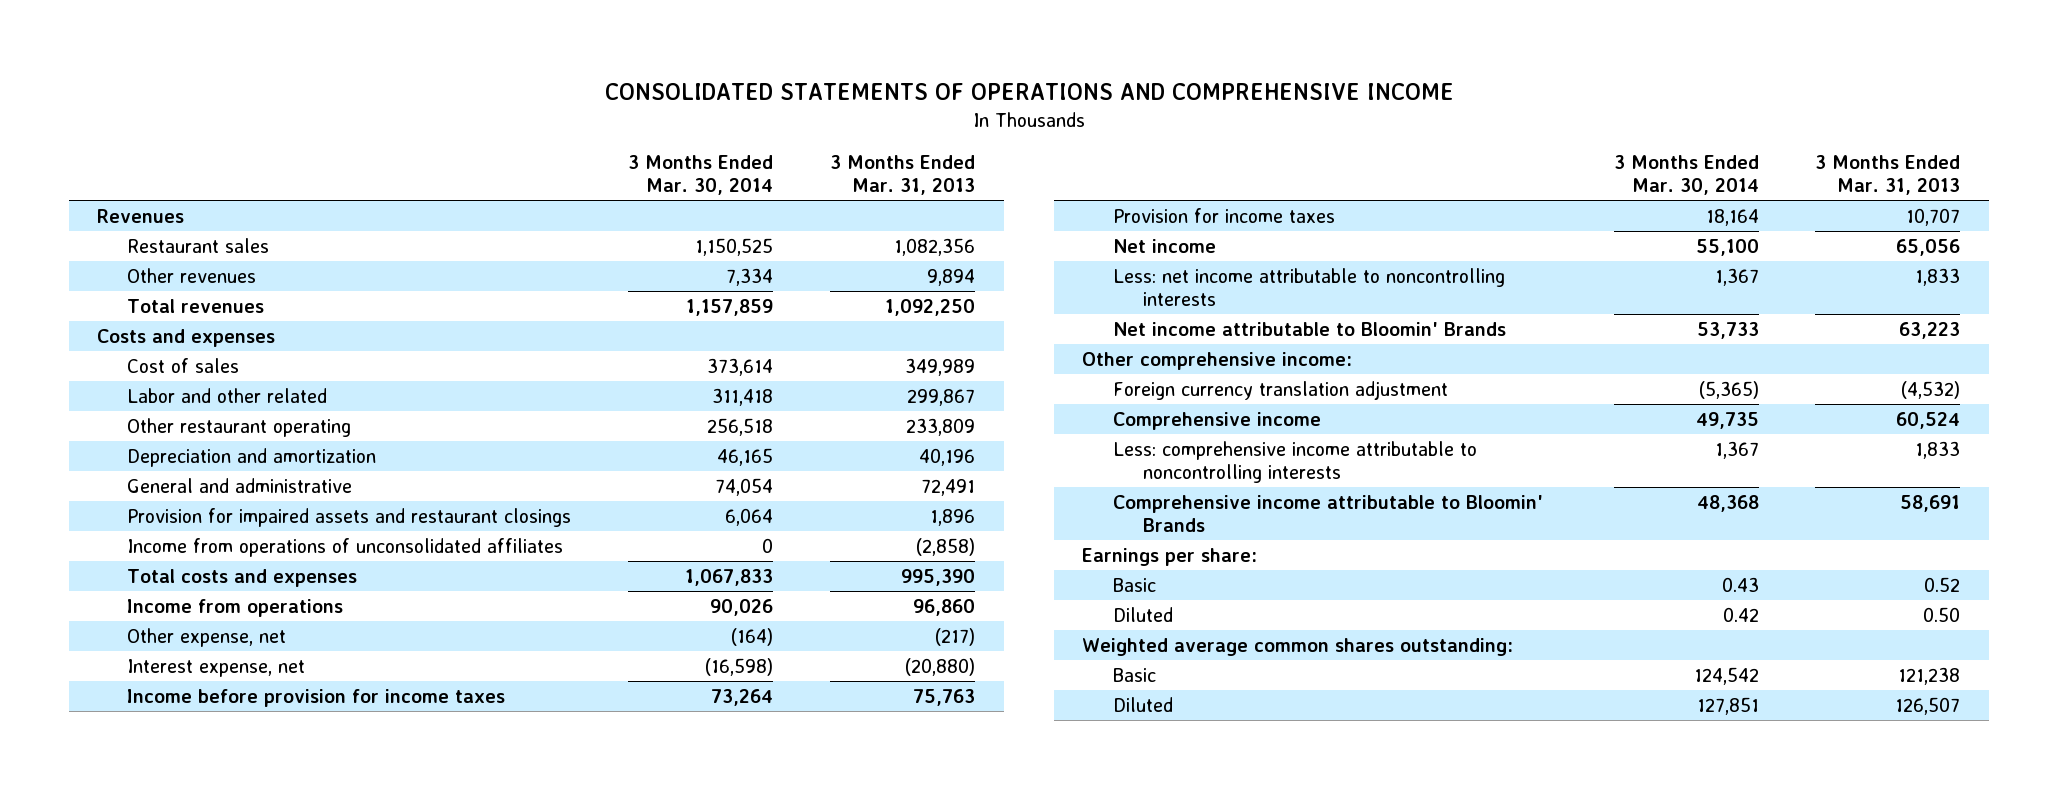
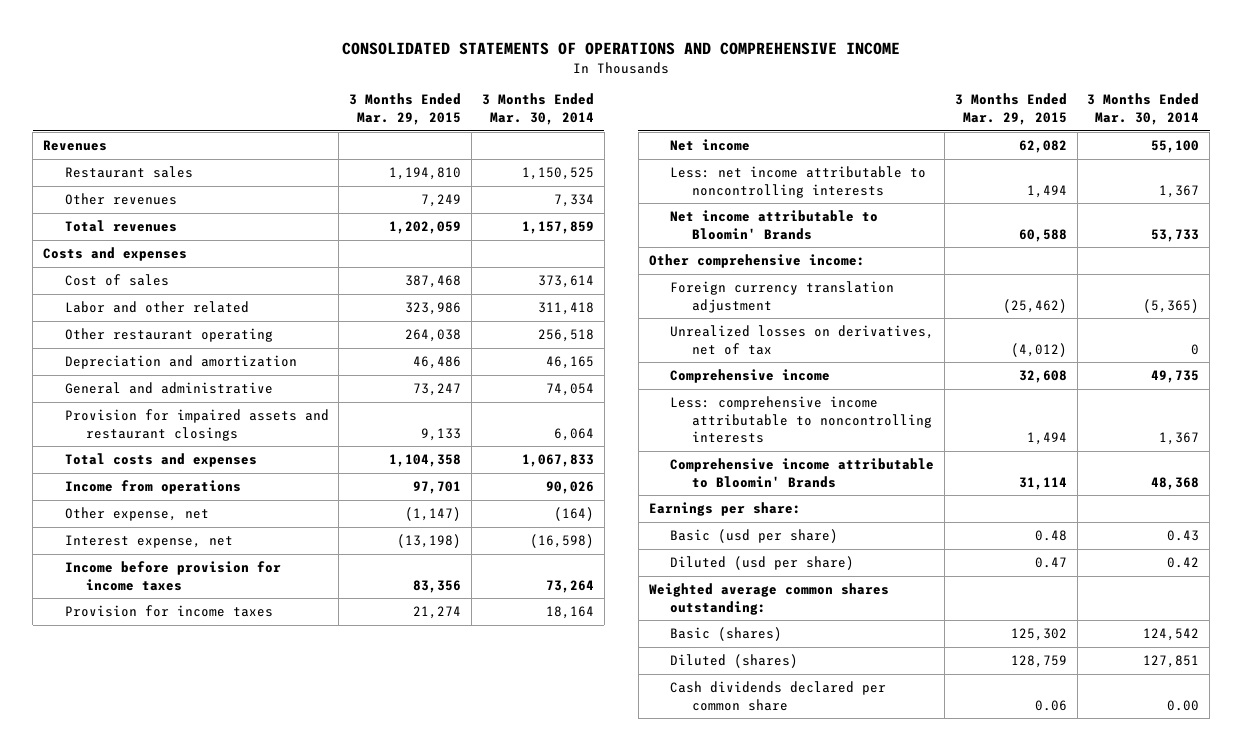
- | 3 Months Ended Mar. 30, 2014 | 3 Months Ended Mar. 31, 2013
+ | 3 Months Ended Mar. 29, 2015 | 3 Months Ended Mar. 30, 2014
- Income from operations of unconsolidated affiliates | 0 | (2,858)
+ Unrealized losses on derivatives, net of tax | (4,012) | 0
- Basic | 0.43 | 0.52
- Diluted | 0.42 | 0.50
+ Basic (usd per share) | 0.48 | 0.43
+ Diluted (usd per share) | 0.47 | 0.42
- Basic | 124,542 | 121,238
- Diluted | 127,851 | 126,507
+ Basic (shares) | 125,302 | 124,542
+ Diluted (shares) | 128,759 | 127,851
+ Cash dividends declared per common share | 0.06 | 0.00

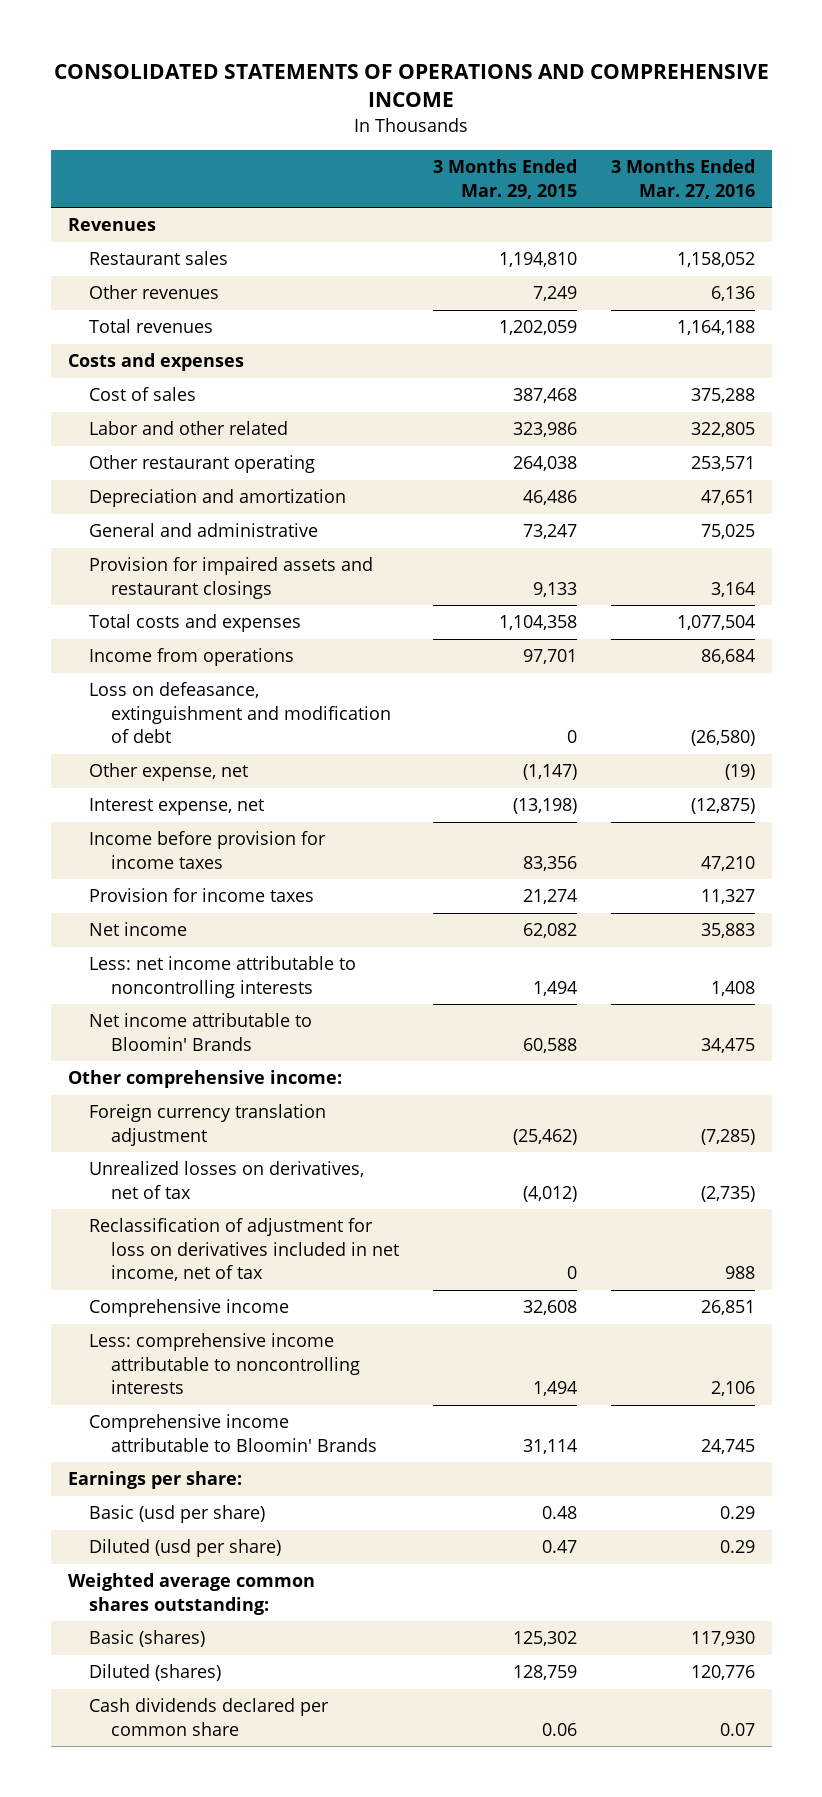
- | 3 Months Ended Mar. 29, 2015 | 3 Months Ended Mar. 30, 2014
+ | 3 Months Ended Mar. 29, 2015 | 3 Months Ended Mar. 27, 2016
+ Loss on defeasance, extinguishment and modification of debt | 0 | (26,580)
+ Reclassification of adjustment for loss on derivatives included in net income, net of tax | 0 | 988

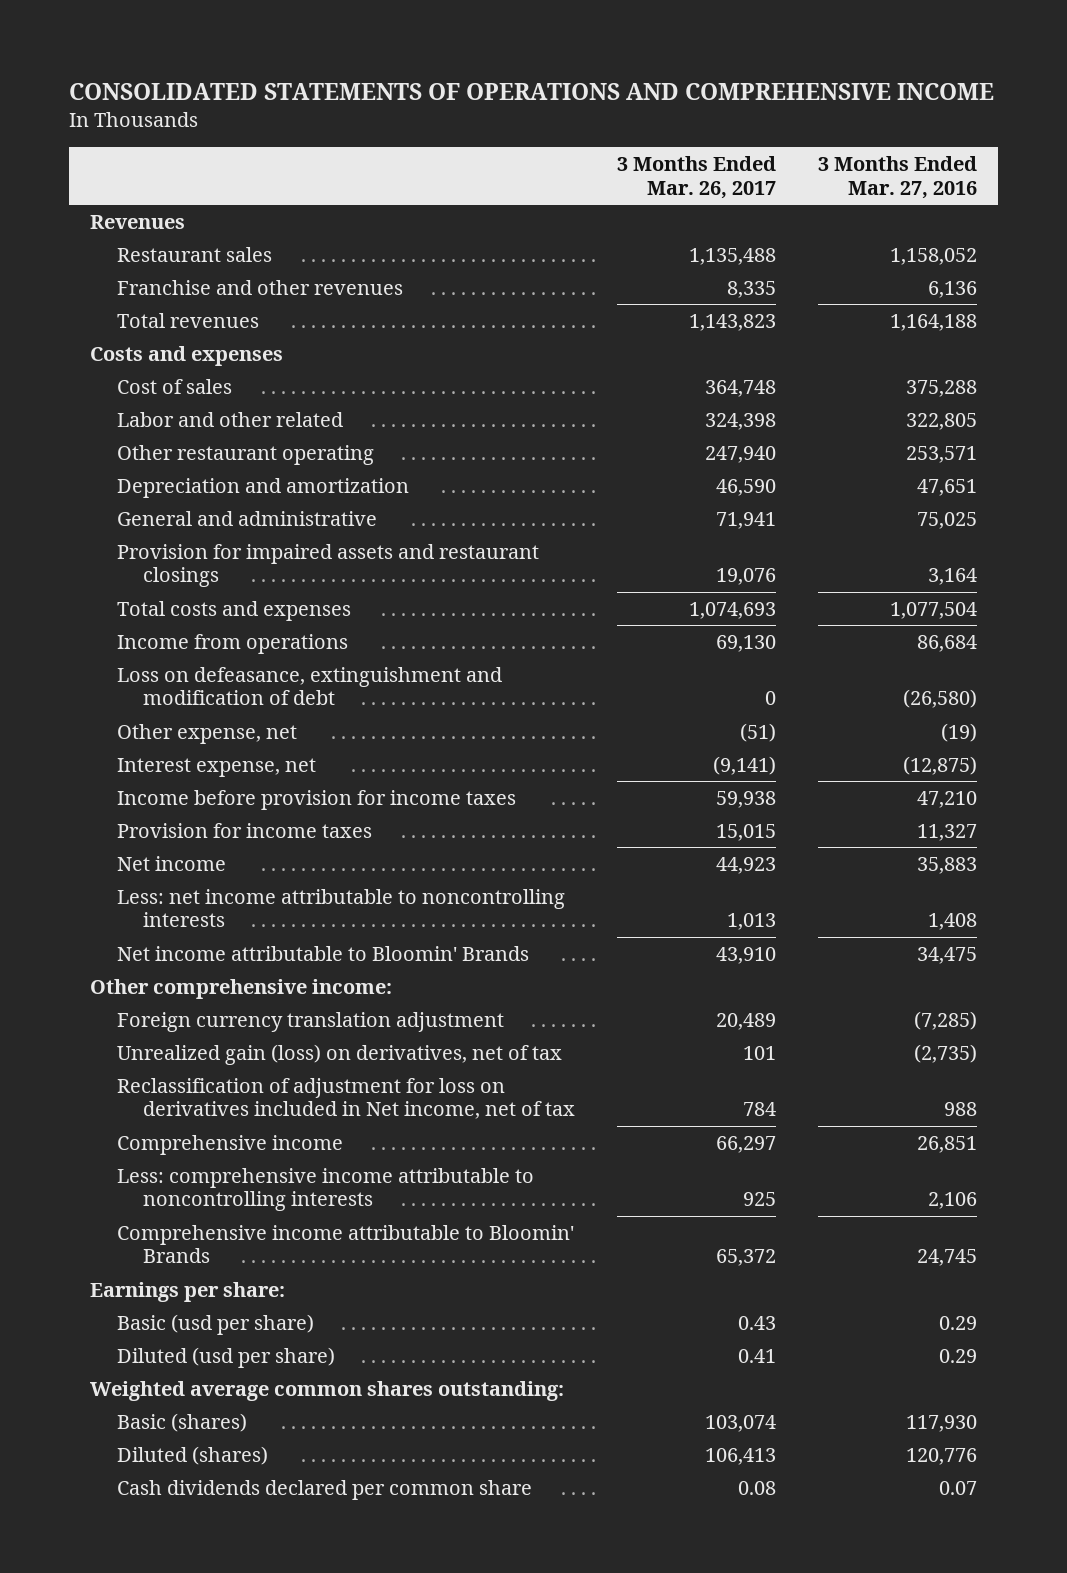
- | 3 Months Ended Mar. 29, 2015 | 3 Months Ended Mar. 27, 2016
+ | 3 Months Ended Mar. 26, 2017 | 3 Months Ended Mar. 27, 2016
- Other revenues | 7,249 | 6,136
+ Franchise and other revenues | 8,335 | 6,136
- Unrealized losses on derivatives, net of tax | (4,012) | (2,735)
- Reclassification of adjustment for loss on derivatives included in net income, net of tax | 0 | 988
+ Unrealized gain (loss) on derivatives, net of tax | 101 | (2,735)
+ Reclassification of adjustment for loss on derivatives included in Net income, net of tax | 784 | 988

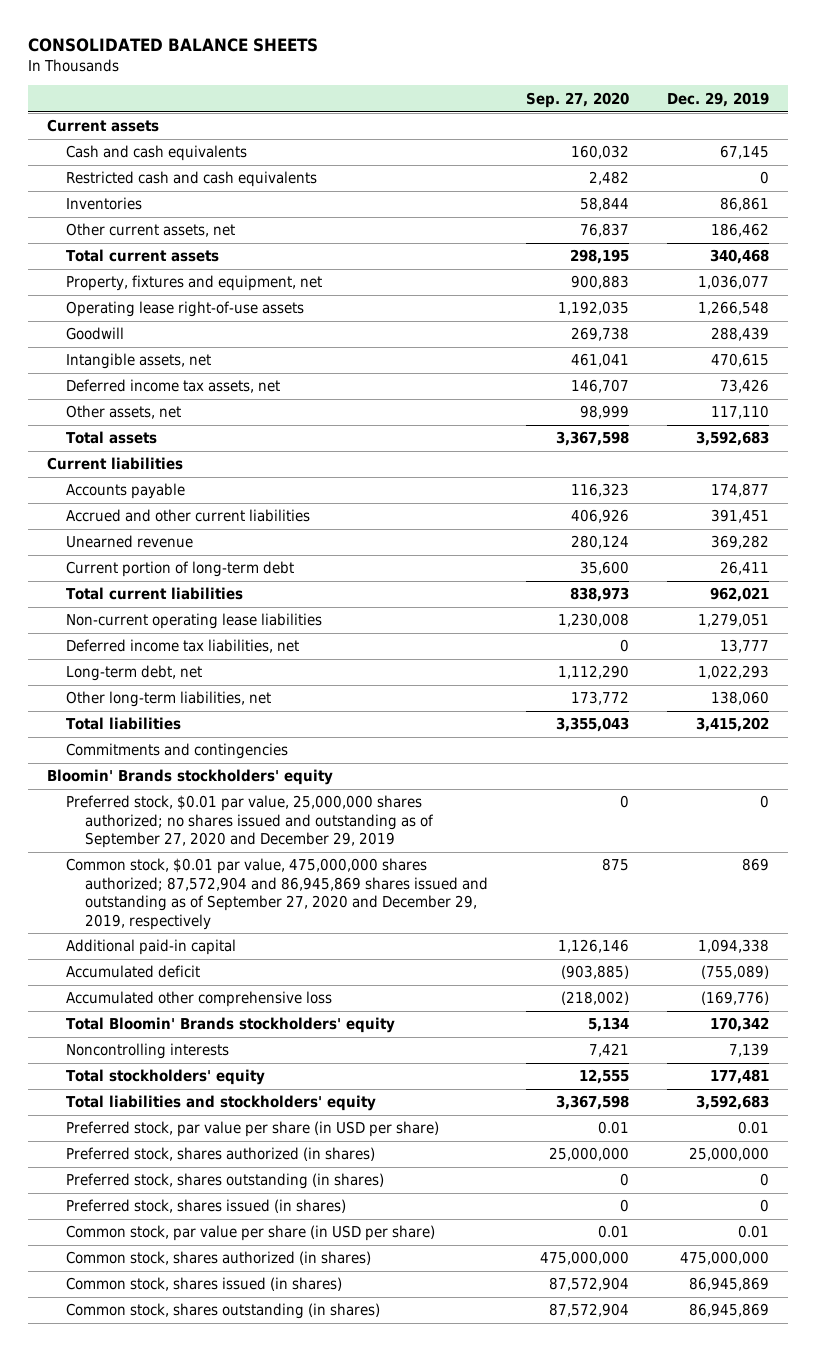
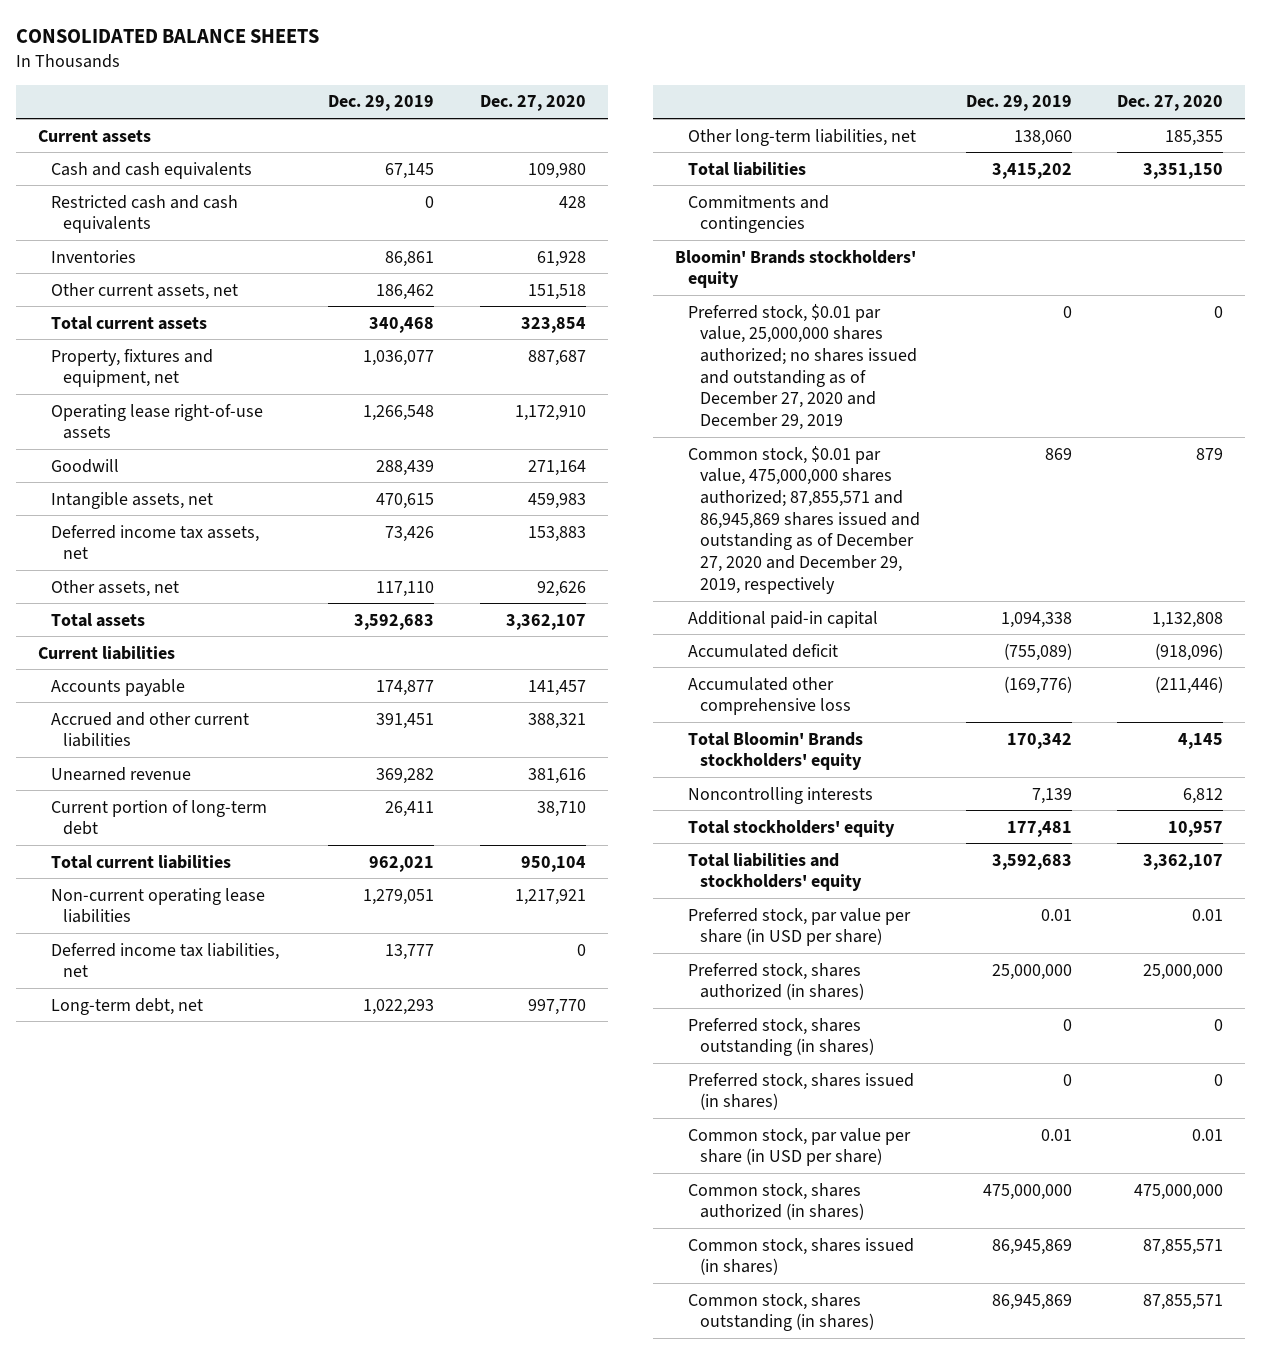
- | Sep. 27, 2020 | Dec. 29, 2019
+ | Dec. 29, 2019 | Dec. 27, 2020
- Preferred stock, $0.01 par value, 25,000,000 shares authorized; no shares issued and outstanding as of September 27, 2020 and December 29, 2019 | 0 | 0
- Common stock, $0.01 par value, 475,000,000 shares authorized; 87,572,904 and 86,945,869 shares issued and outstanding as of September 27, 2020 and December 29, 2019, respectively | 875 | 869
+ Preferred stock, $0.01 par value, 25,000,000 shares authorized; no shares issued and outstanding as of December 27, 2020 and December 29, 2019 | 0 | 0
+ Common stock, $0.01 par value, 475,000,000 shares authorized; 87,855,571 and 86,945,869 shares issued and outstanding as of December 27, 2020 and December 29, 2019, respectively | 869 | 879

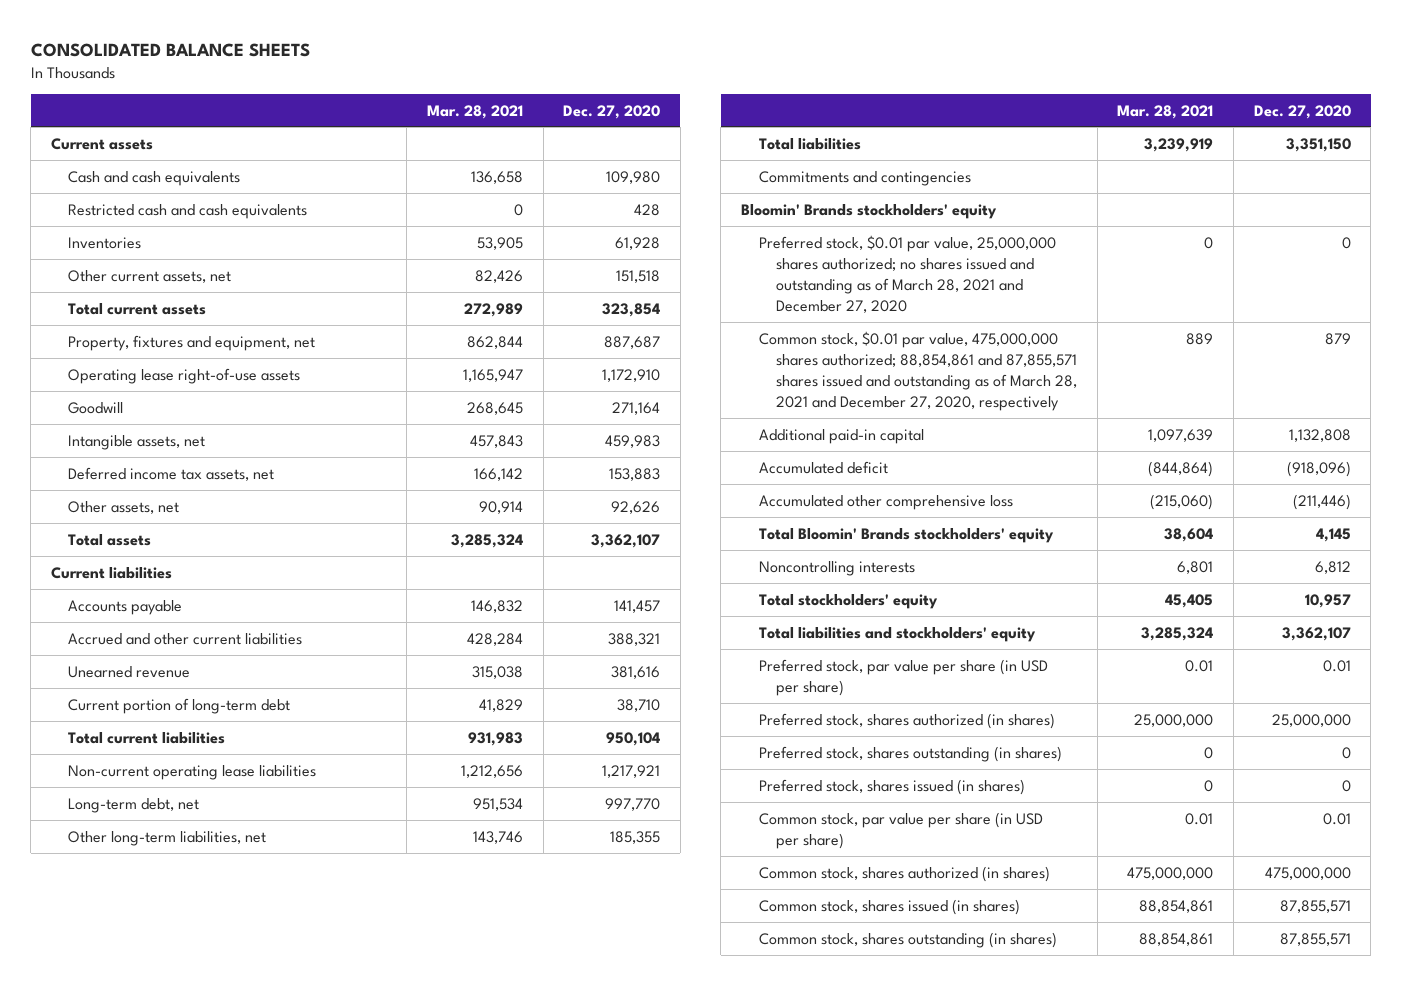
- | Dec. 29, 2019 | Dec. 27, 2020
+ | Mar. 28, 2021 | Dec. 27, 2020
- Deferred income tax liabilities, net | 13,777 | 0
- Preferred stock, $0.01 par value, 25,000,000 shares authorized; no shares issued and outstanding as of December 27, 2020 and December 29, 2019 | 0 | 0
- Common stock, $0.01 par value, 475,000,000 shares authorized; 87,855,571 and 86,945,869 shares issued and outstanding as of December 27, 2020 and December 29, 2019, respectively | 869 | 879
+ Preferred stock, $0.01 par value, 25,000,000 shares authorized; no shares issued and outstanding as of March 28, 2021 and December 27, 2020 | 0 | 0
+ Common stock, $0.01 par value, 475,000,000 shares authorized; 88,854,861 and 87,855,571 shares issued and outstanding as of March 28, 2021 and December 27, 2020, respectively | 889 | 879

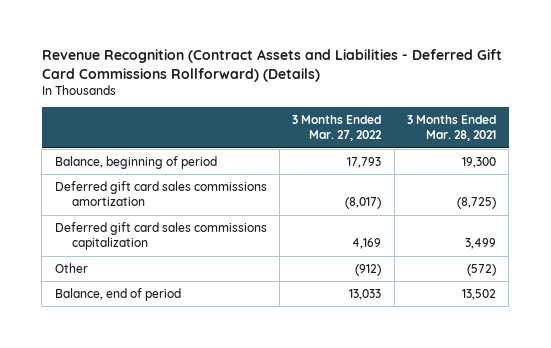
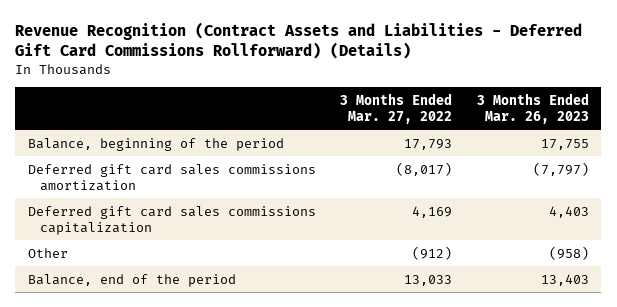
- | 3 Months Ended Mar. 27, 2022 | 3 Months Ended Mar. 28, 2021
+ | 3 Months Ended Mar. 27, 2022 | 3 Months Ended Mar. 26, 2023
- Balance, beginning of period | 17,793 | 19,300
+ Balance, beginning of the period | 17,793 | 17,755
- Balance, end of period | 13,033 | 13,502
+ Balance, end of the period | 13,033 | 13,403

